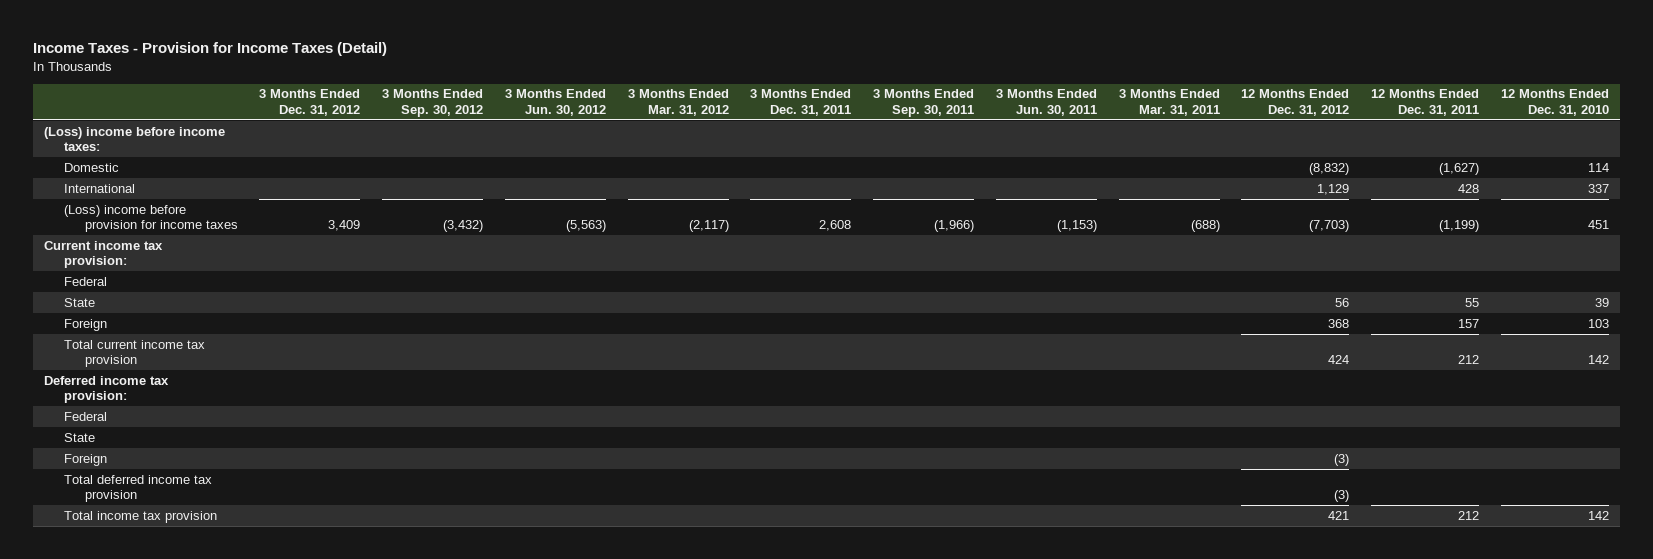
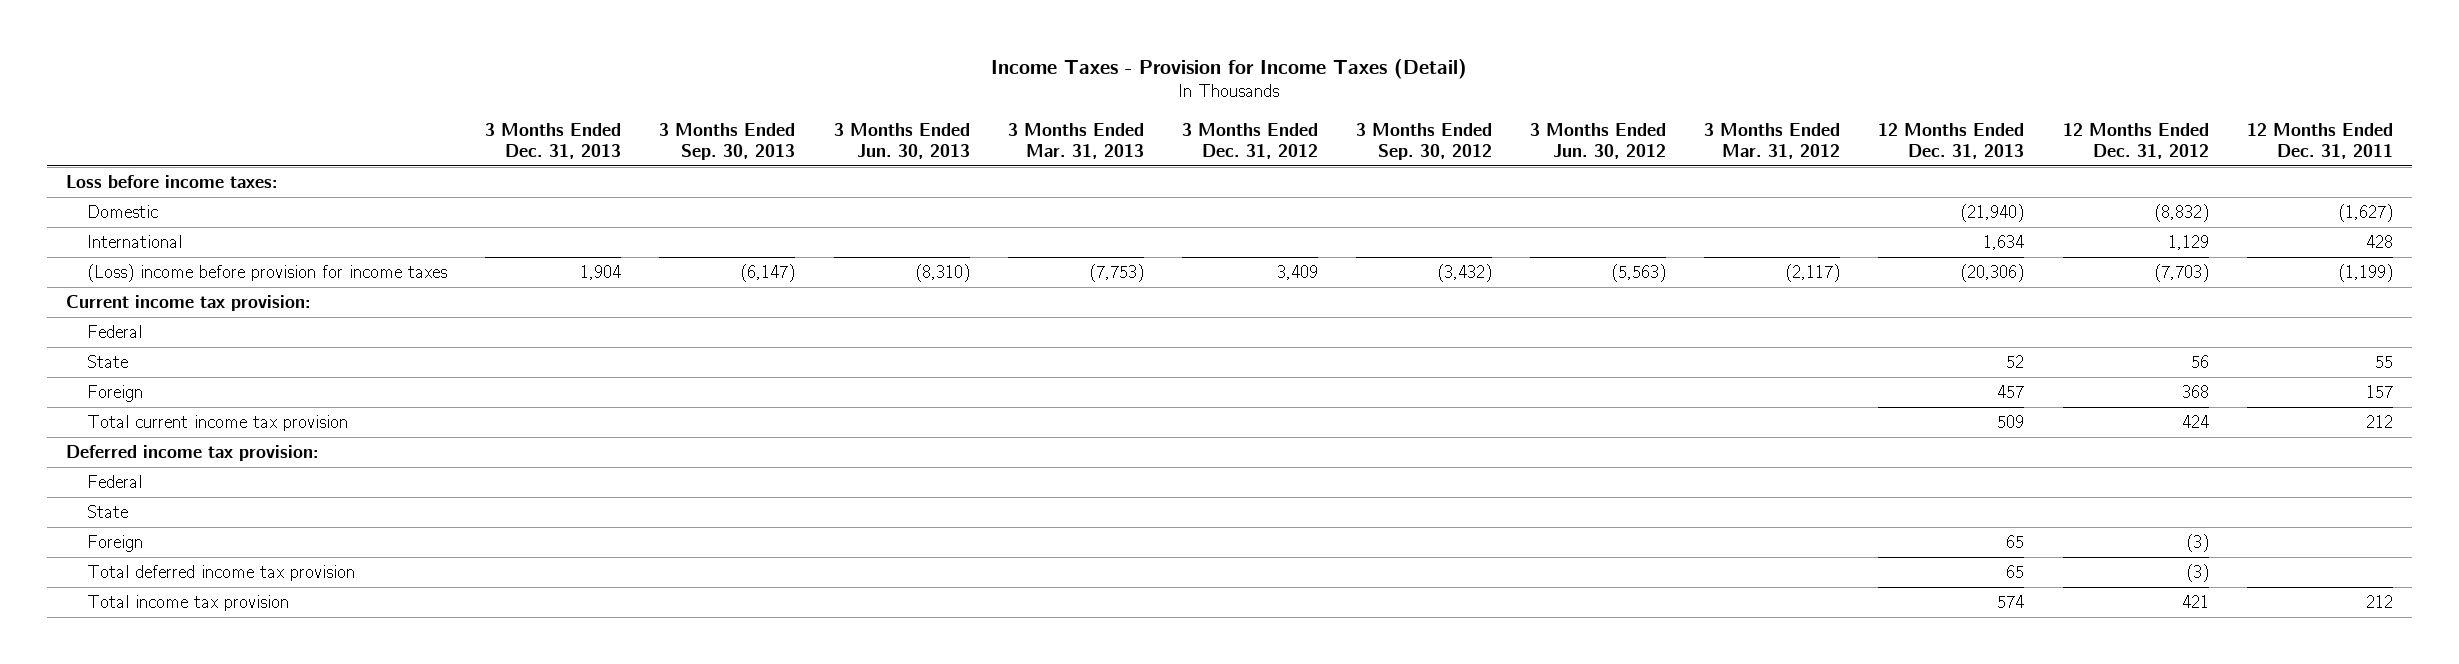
- | 3 Months Ended Dec. 31, 2012 | 3 Months Ended Sep. 30, 2012 | 3 Months Ended Jun. 30, 2012 | 3 Months Ended Mar. 31, 2012 | 3 Months Ended Dec. 31, 2011 | 3 Months Ended Sep. 30, 2011 | 3 Months Ended Jun. 30, 2011 | 3 Months Ended Mar. 31, 2011 | 12 Months Ended Dec. 31, 2012 | 12 Months Ended Dec. 31, 2011 | 12 Months Ended Dec. 31, 2010
+ | 3 Months Ended Dec. 31, 2013 | 3 Months Ended Sep. 30, 2013 | 3 Months Ended Jun. 30, 2013 | 3 Months Ended Mar. 31, 2013 | 3 Months Ended Dec. 31, 2012 | 3 Months Ended Sep. 30, 2012 | 3 Months Ended Jun. 30, 2012 | 3 Months Ended Mar. 31, 2012 | 12 Months Ended Dec. 31, 2013 | 12 Months Ended Dec. 31, 2012 | 12 Months Ended Dec. 31, 2011
- (Loss) income before income taxes:
+ Loss before income taxes:

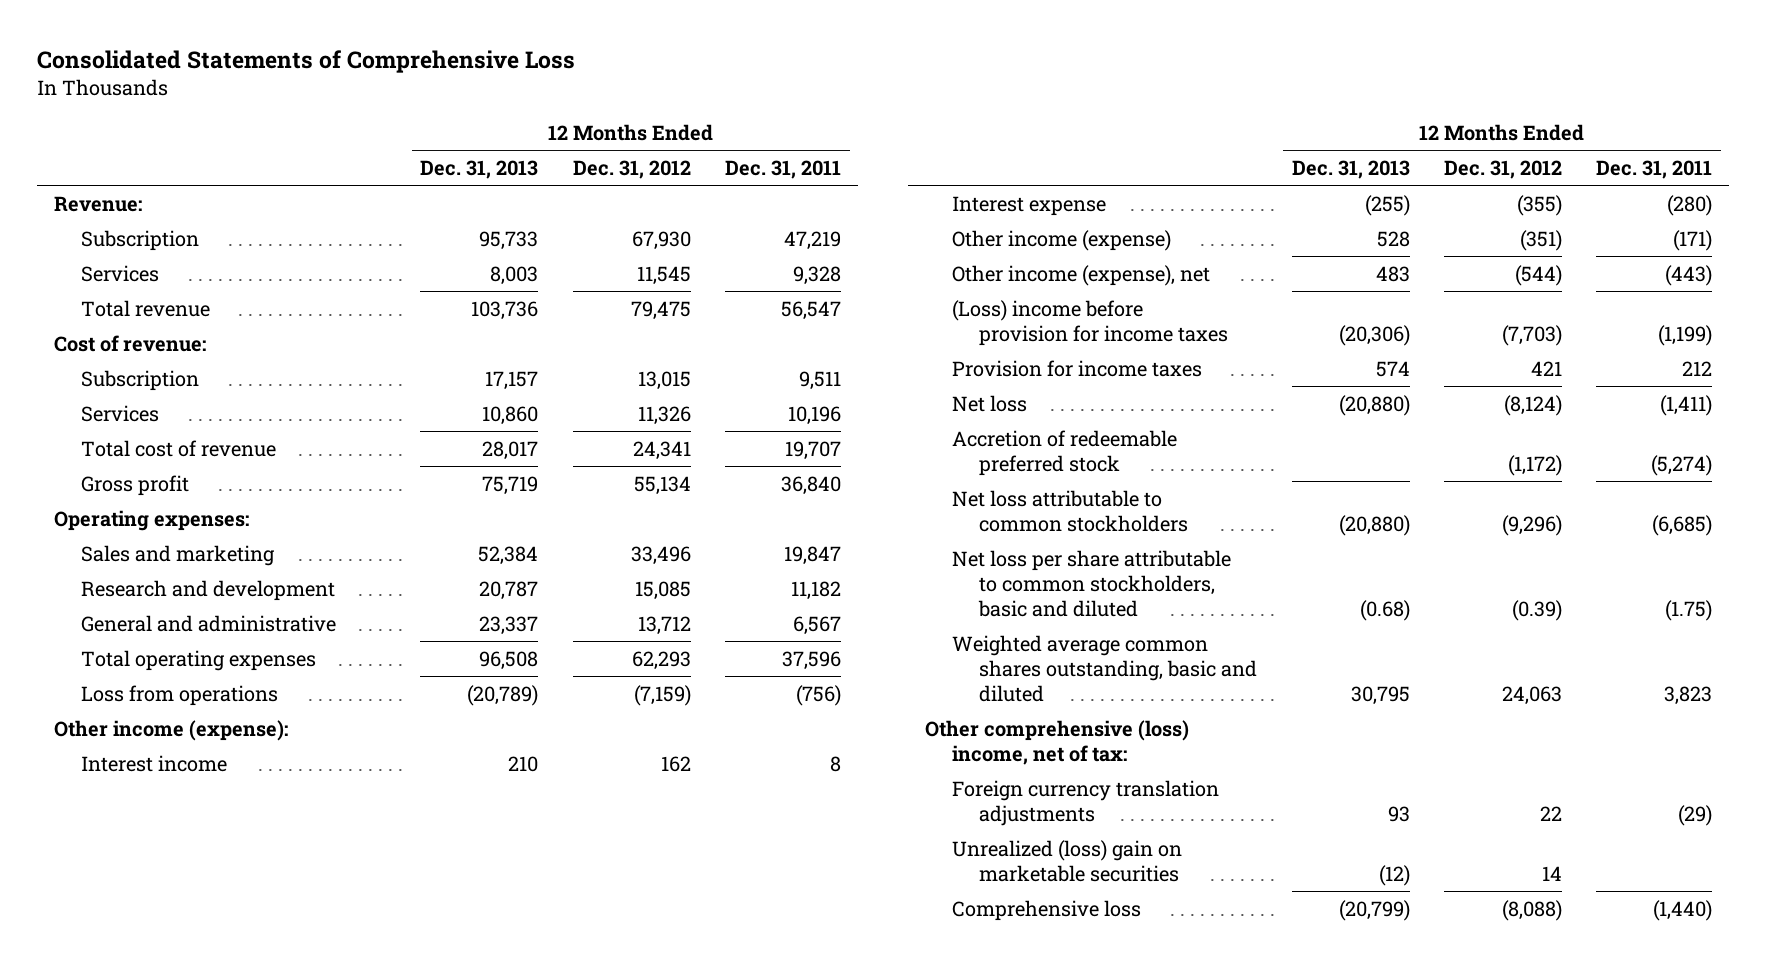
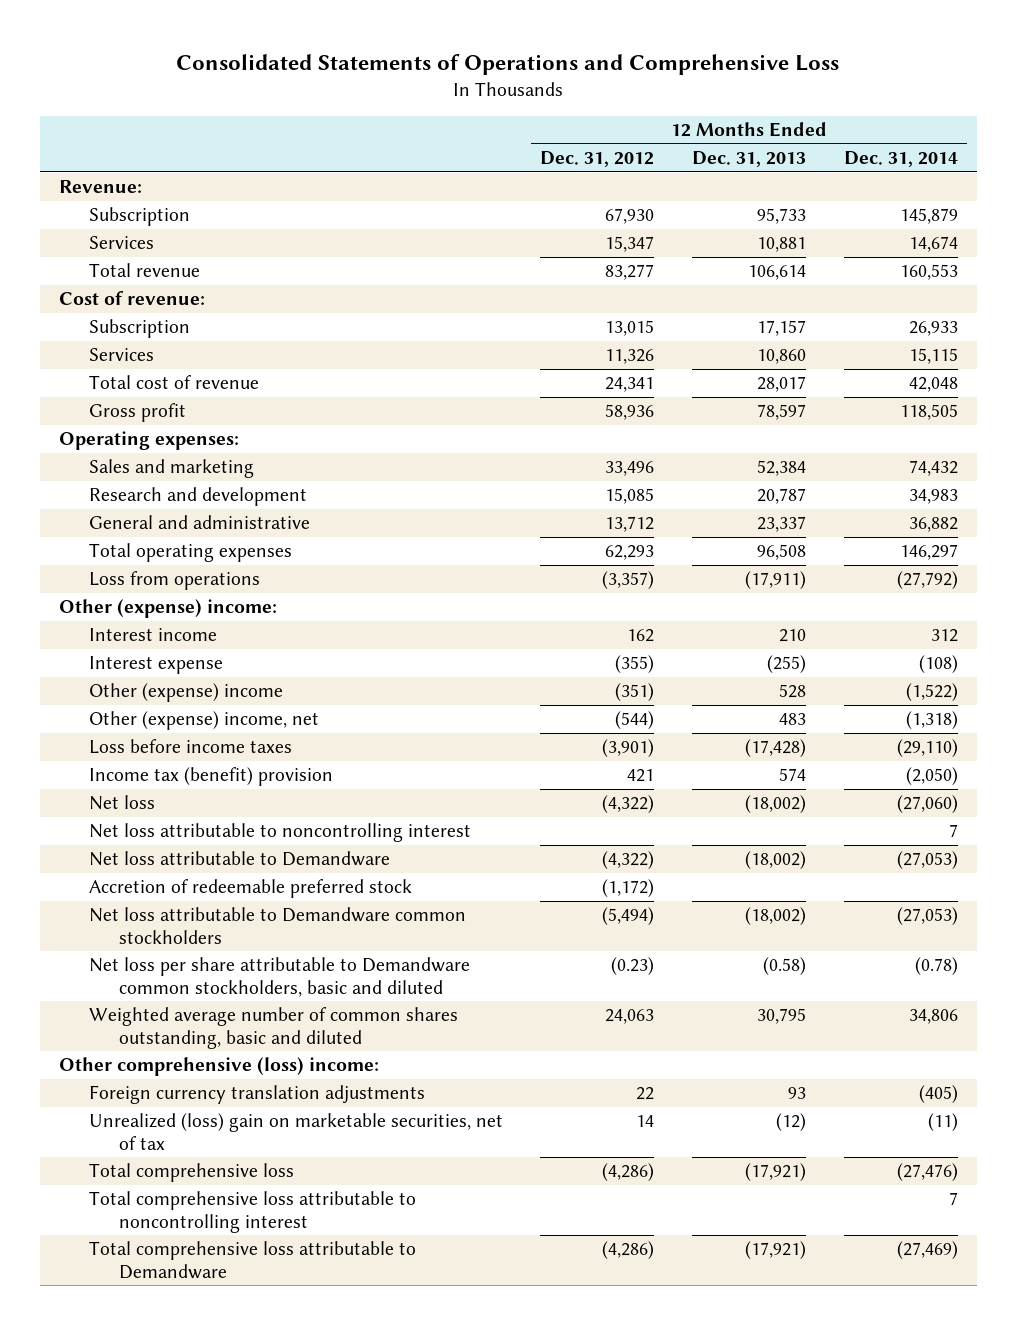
- Consolidated Statements of Comprehensive Loss
+ Consolidated Statements of Operations and Comprehensive Loss
- | 12 Months Ended Dec. 31, 2013 | 12 Months Ended Dec. 31, 2012 | 12 Months Ended Dec. 31, 2011
+ | 12 Months Ended Dec. 31, 2012 | 12 Months Ended Dec. 31, 2013 | 12 Months Ended Dec. 31, 2014
- Services | 8,003 | 11,545 | 9,328
- Total revenue | 103,736 | 79,475 | 56,547
+ Services | 15,347 | 10,881 | 14,674
+ Total revenue | 83,277 | 106,614 | 160,553
- Gross profit | 75,719 | 55,134 | 36,840
+ Gross profit | 58,936 | 78,597 | 118,505
- Loss from operations | (20,789) | (7,159) | (756)
- Other income (expense):
+ Loss from operations | (3,357) | (17,911) | (27,792)
+ Other (expense) income:
- Other income (expense) | 528 | (351) | (171)
- Other income (expense), net | 483 | (544) | (443)
- (Loss) income before provision for income taxes | (20,306) | (7,703) | (1,199)
- Provision for income taxes | 574 | 421 | 212
- Net loss | (20,880) | (8,124) | (1,411)
+ Other (expense) income | (351) | 528 | (1,522)
+ Other (expense) income, net | (544) | 483 | (1,318)
+ Loss before income taxes | (3,901) | (17,428) | (29,110)
+ Income tax (benefit) provision | 421 | 574 | (2,050)
+ Net loss | (4,322) | (18,002) | (27,060)
+ Net loss attributable to noncontrolling interest | | | 7
+ Net loss attributable to Demandware | (4,322) | (18,002) | (27,053)
- Net loss attributable to common stockholders | (20,880) | (9,296) | (6,685)
- Net loss per share attributable to common stockholders, basic and diluted | (0.68) | (0.39) | (1.75)
- Weighted average common shares outstanding, basic and diluted | 30,795 | 24,063 | 3,823
- Other comprehensive (loss) income, net of tax:
+ Net loss attributable to Demandware common stockholders | (5,494) | (18,002) | (27,053)
+ Net loss per share attributable to Demandware common stockholders, basic and diluted | (0.23) | (0.58) | (0.78)
+ Weighted average number of common shares outstanding, basic and diluted | 24,063 | 30,795 | 34,806
+ Other comprehensive (loss) income:
- Unrealized (loss) gain on marketable securities | (12) | 14 |
- Comprehensive loss | (20,799) | (8,088) | (1,440)
+ Unrealized (loss) gain on marketable securities, net of tax | 14 | (12) | (11)
+ Total comprehensive loss | (4,286) | (17,921) | (27,476)
+ Total comprehensive loss attributable to noncontrolling interest | | | 7
+ Total comprehensive loss attributable to Demandware | (4,286) | (17,921) | (27,469)

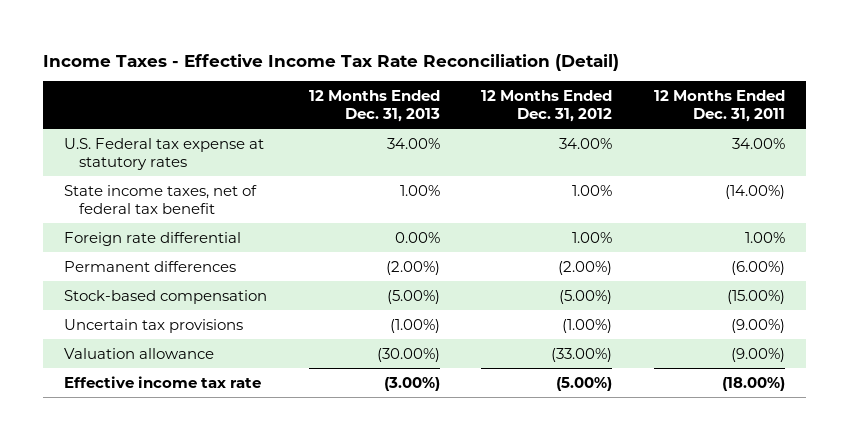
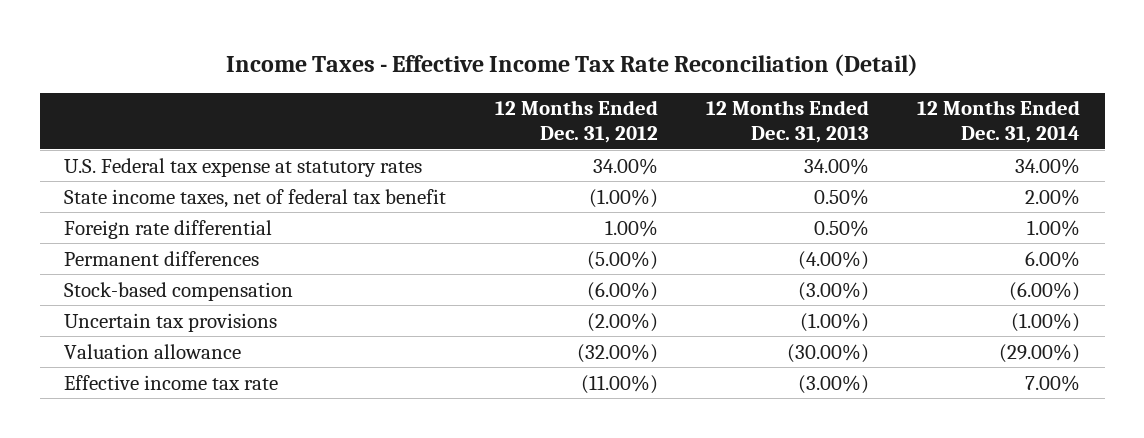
- | 12 Months Ended Dec. 31, 2013 | 12 Months Ended Dec. 31, 2012 | 12 Months Ended Dec. 31, 2011
+ | 12 Months Ended Dec. 31, 2012 | 12 Months Ended Dec. 31, 2013 | 12 Months Ended Dec. 31, 2014
- State income taxes, net of federal tax benefit | 1.00% | 1.00% | (14.00%)
- Foreign rate differential | 0.00% | 1.00% | 1.00%
- Permanent differences | (2.00%) | (2.00%) | (6.00%)
- Stock-based compensation | (5.00%) | (5.00%) | (15.00%)
- Uncertain tax provisions | (1.00%) | (1.00%) | (9.00%)
- Valuation allowance | (30.00%) | (33.00%) | (9.00%)
- Effective income tax rate | (3.00%) | (5.00%) | (18.00%)
+ State income taxes, net of federal tax benefit | (1.00%) | 0.50% | 2.00%
+ Foreign rate differential | 1.00% | 0.50% | 1.00%
+ Permanent differences | (5.00%) | (4.00%) | 6.00%
+ Stock-based compensation | (6.00%) | (3.00%) | (6.00%)
+ Uncertain tax provisions | (2.00%) | (1.00%) | (1.00%)
+ Valuation allowance | (32.00%) | (30.00%) | (29.00%)
+ Effective income tax rate | (11.00%) | (3.00%) | 7.00%

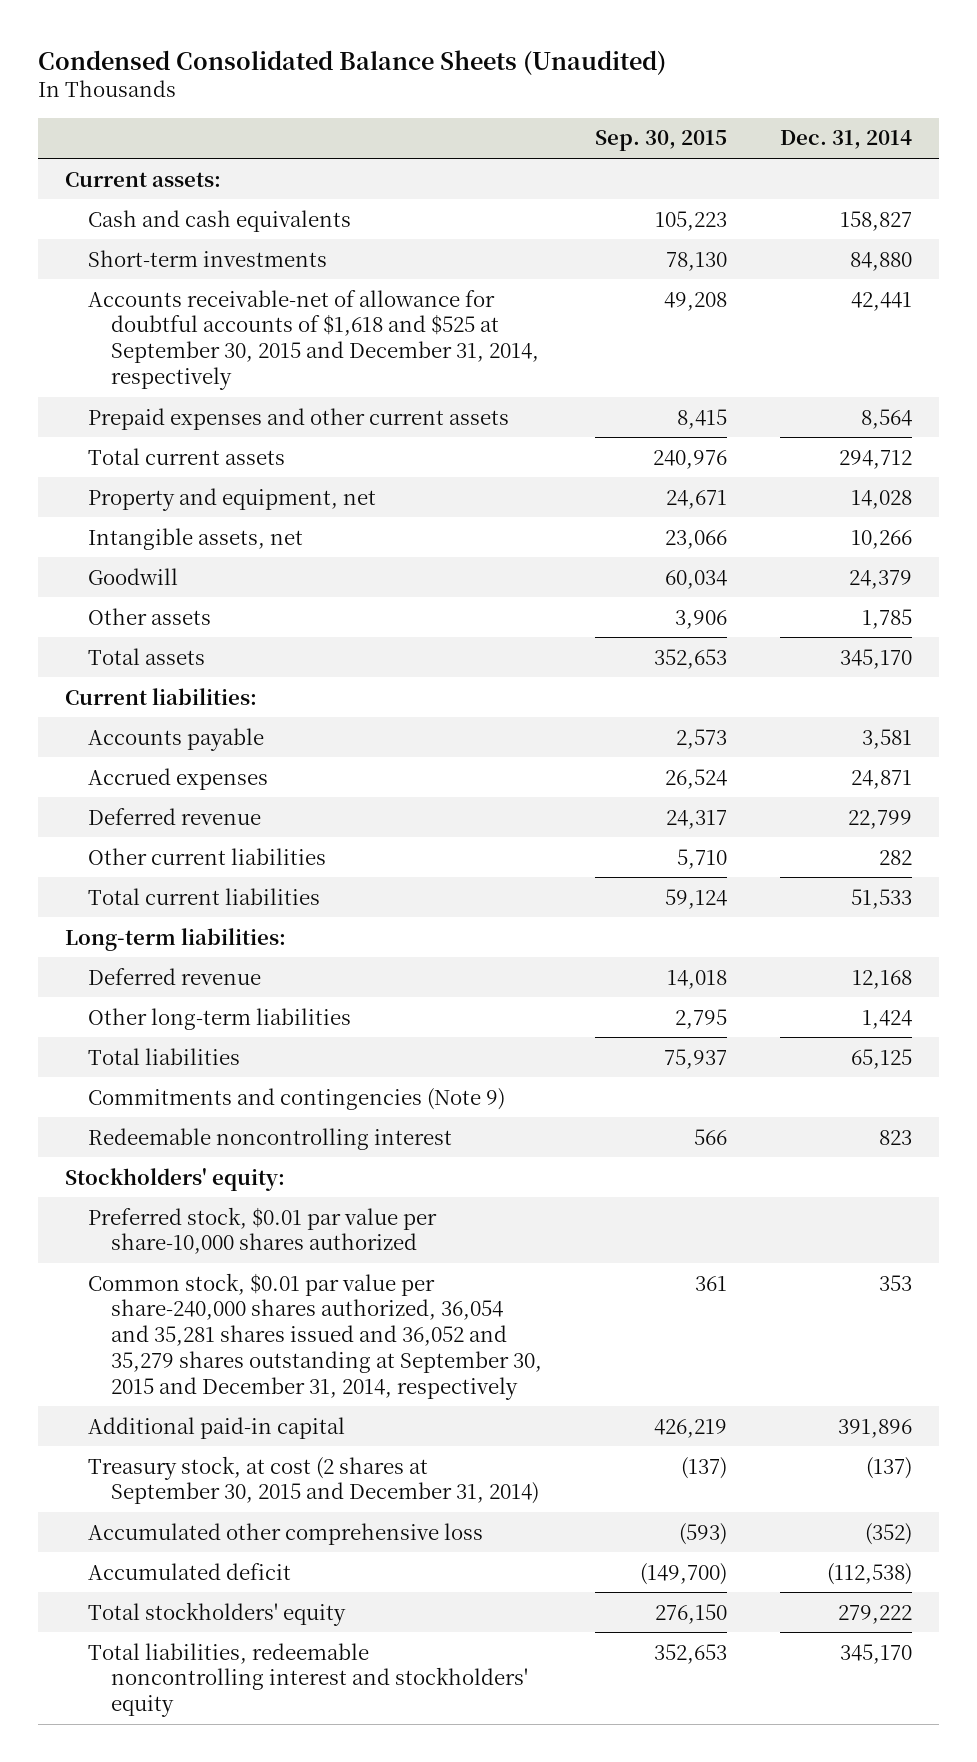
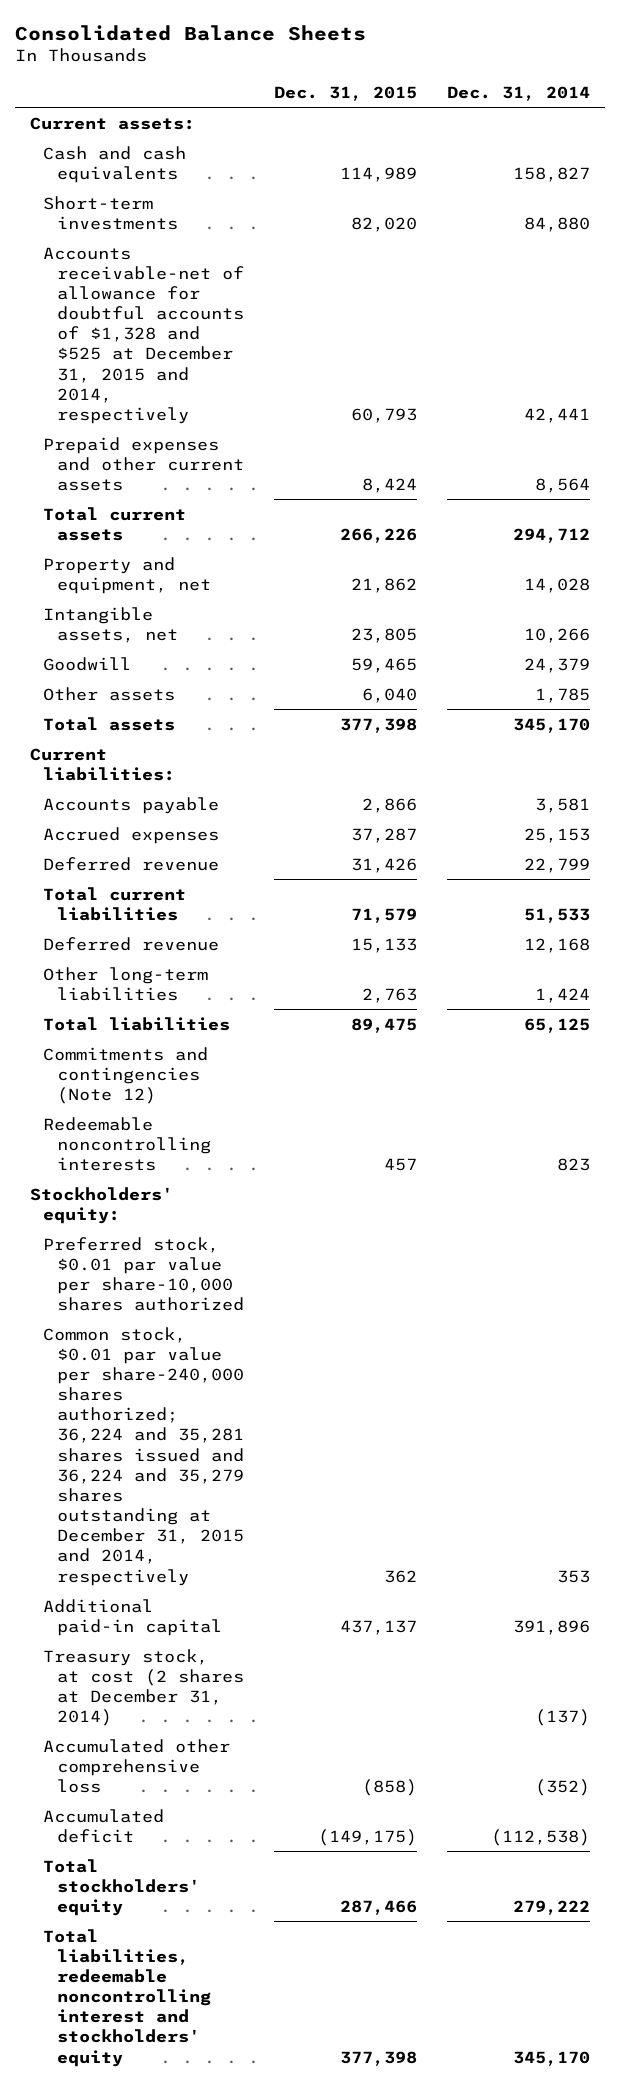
- Condensed Consolidated Balance Sheets (Unaudited)
+ Consolidated Balance Sheets
- | Sep. 30, 2015 | Dec. 31, 2014
+ | Dec. 31, 2015 | Dec. 31, 2014
- Accounts receivable-net of allowance for doubtful accounts of $1,618 and $525 at September 30, 2015 and December 31, 2014, respectively | 49,208 | 42,441
+ Accounts receivable-net of allowance for doubtful accounts of $1,328 and $525 at December 31, 2015 and 2014, respectively | 60,793 | 42,441
- Accrued expenses | 26,524 | 24,871
+ Accrued expenses | 37,287 | 25,153
- Other current liabilities | 5,710 | 282
- Long-term liabilities:
- Commitments and contingencies (Note 9)
- Redeemable noncontrolling interest | 566 | 823
+ Commitments and contingencies (Note 12)
+ Redeemable noncontrolling interests | 457 | 823
- Common stock, $0.01 par value per share-240,000 shares authorized, 36,054 and 35,281 shares issued and 36,052 and 35,279 shares outstanding at September 30, 2015 and December 31, 2014, respectively | 361 | 353
+ Common stock, $0.01 par value per share-240,000 shares authorized; 36,224 and 35,281 shares issued and 36,224 and 35,279 shares outstanding at December 31, 2015 and 2014, respectively | 362 | 353
- Treasury stock, at cost (2 shares at September 30, 2015 and December 31, 2014) | (137) | (137)
+ Treasury stock, at cost (2 shares at December 31, 2014) | | (137)

